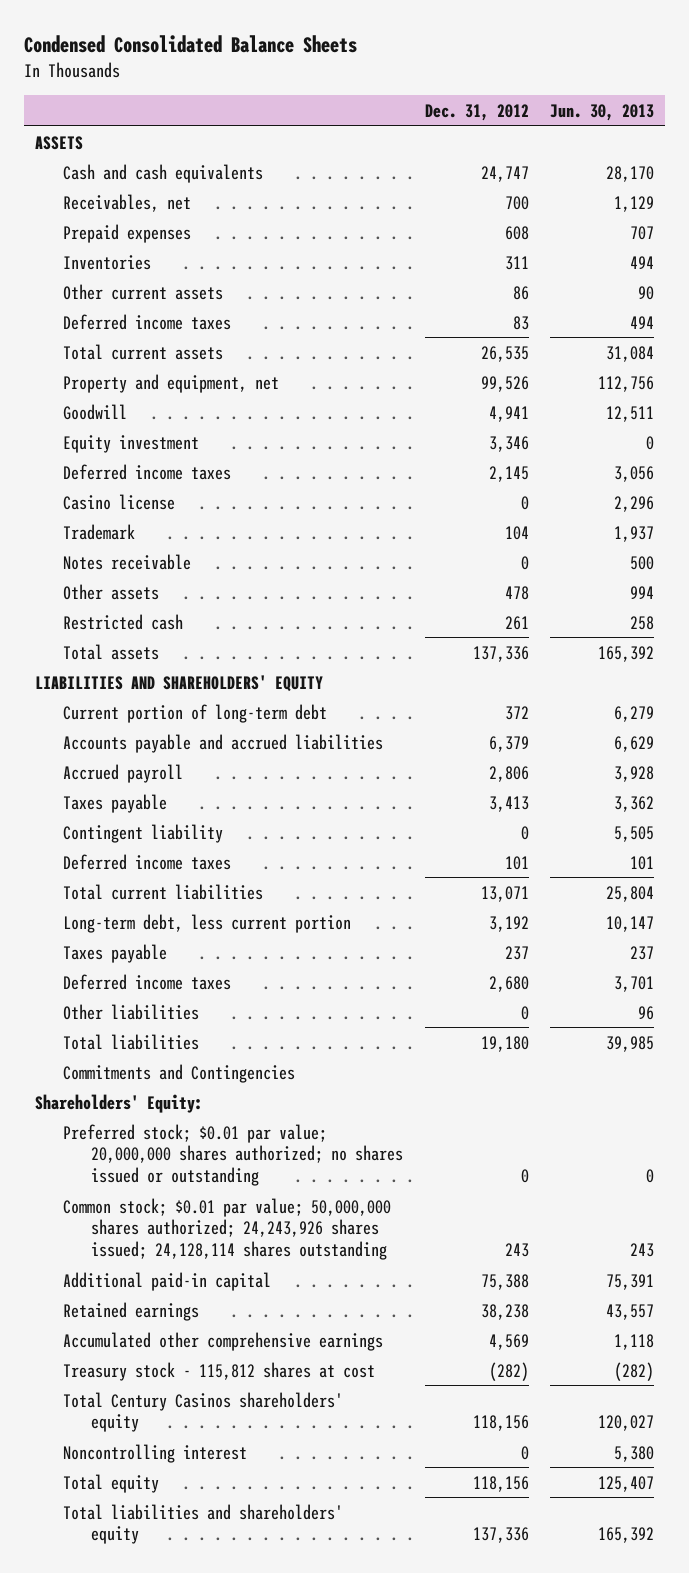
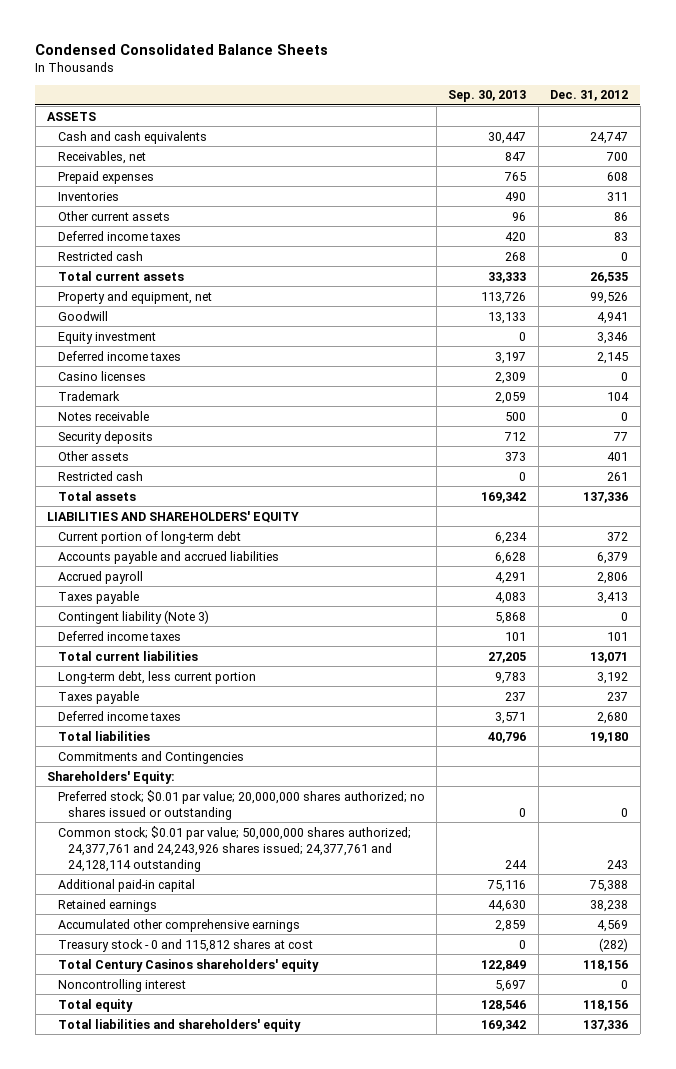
- | Dec. 31, 2012 | Jun. 30, 2013
+ | Sep. 30, 2013 | Dec. 31, 2012
+ Restricted cash | 268 | 0
- Casino license | 0 | 2,296
+ Casino licenses | 2,309 | 0
- Other assets | 478 | 994
+ Security deposits | 712 | 77
+ Other assets | 373 | 401
- Contingent liability | 0 | 5,505
+ Contingent liability (Note 3) | 5,868 | 0
- Other liabilities | 0 | 96
- Common stock; $0.01 par value; 50,000,000 shares authorized; 24,243,926 shares issued; 24,128,114 shares outstanding | 243 | 243
+ Common stock; $0.01 par value; 50,000,000 shares authorized; 24,377,761 and 24,243,926 shares issued; 24,377,761 and 24,128,114 outstanding | 244 | 243
- Treasury stock - 115,812 shares at cost | (282) | (282)
+ Treasury stock - 0 and 115,812 shares at cost | 0 | (282)

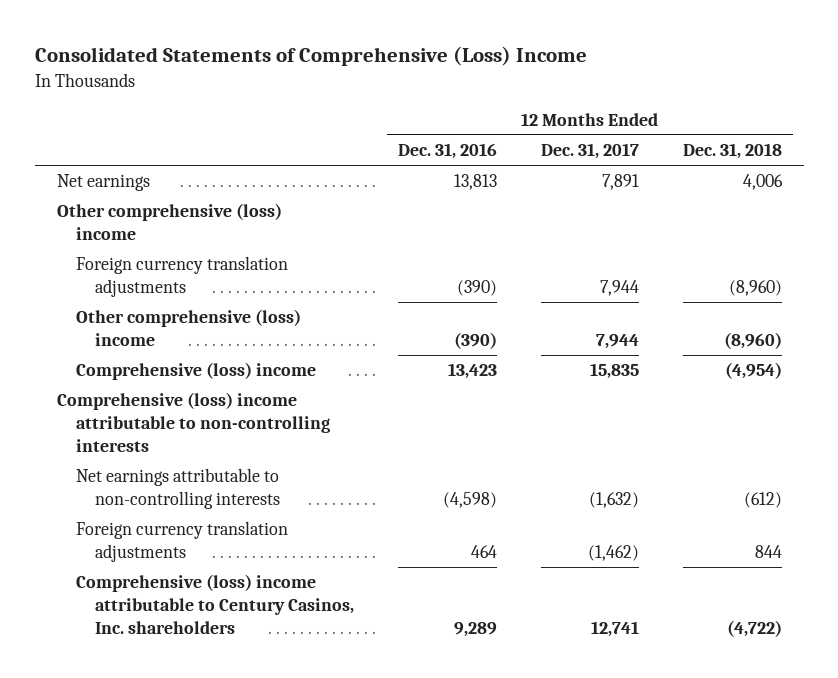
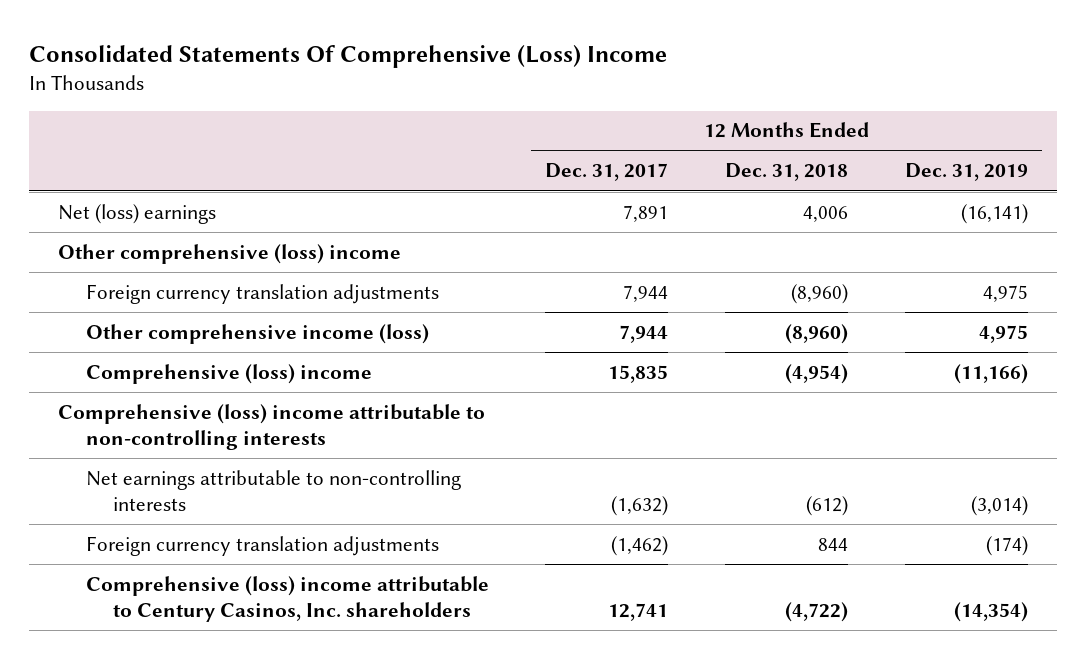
- Consolidated Statements of Comprehensive (Loss) Income
+ Consolidated Statements Of Comprehensive (Loss) Income
- | 12 Months Ended Dec. 31, 2016 | 12 Months Ended Dec. 31, 2017 | 12 Months Ended Dec. 31, 2018
+ | 12 Months Ended Dec. 31, 2017 | 12 Months Ended Dec. 31, 2018 | 12 Months Ended Dec. 31, 2019
- Net earnings | 13,813 | 7,891 | 4,006
+ Net (loss) earnings | 7,891 | 4,006 | (16,141)
- Other comprehensive (loss) income | (390) | 7,944 | (8,960)
+ Other comprehensive income (loss) | 7,944 | (8,960) | 4,975

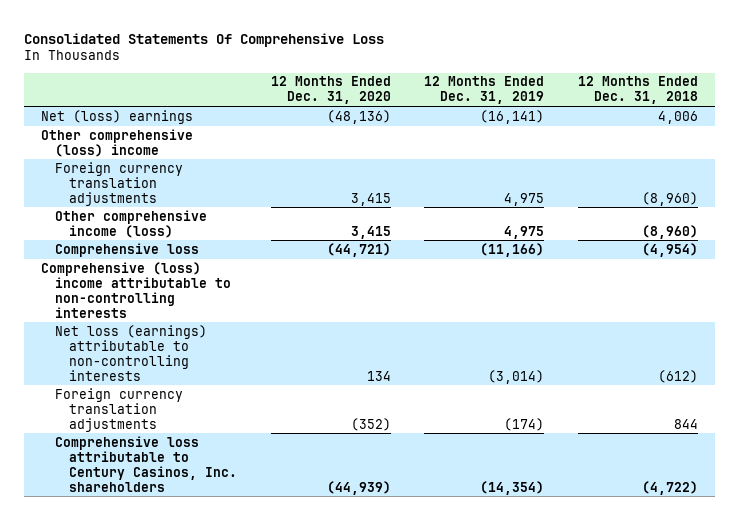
- Consolidated Statements Of Comprehensive (Loss) Income
+ Consolidated Statements Of Comprehensive Loss
- | 12 Months Ended Dec. 31, 2017 | 12 Months Ended Dec. 31, 2018 | 12 Months Ended Dec. 31, 2019
+ | 12 Months Ended Dec. 31, 2020 | 12 Months Ended Dec. 31, 2019 | 12 Months Ended Dec. 31, 2018
- Comprehensive (loss) income | 15,835 | (4,954) | (11,166)
+ Comprehensive loss | (44,721) | (11,166) | (4,954)
- Net earnings attributable to non-controlling interests | (1,632) | (612) | (3,014)
+ Net loss (earnings) attributable to non-controlling interests | 134 | (3,014) | (612)
- Comprehensive (loss) income attributable to Century Casinos, Inc. shareholders | 12,741 | (4,722) | (14,354)
+ Comprehensive loss attributable to Century Casinos, Inc. shareholders | (44,939) | (14,354) | (4,722)

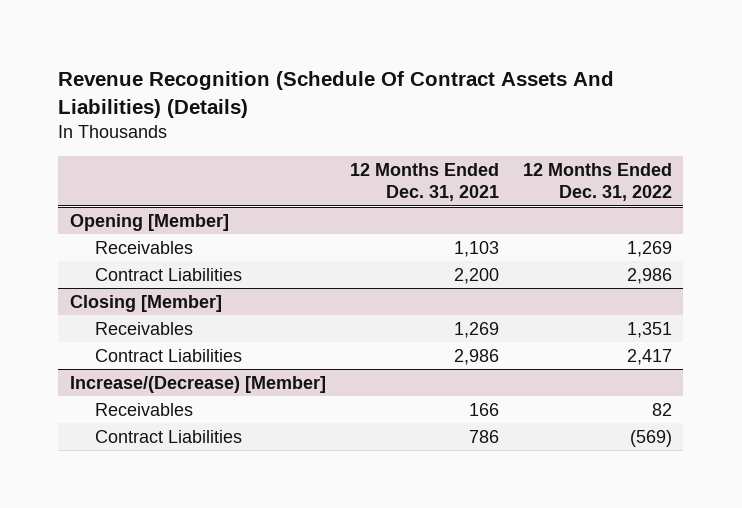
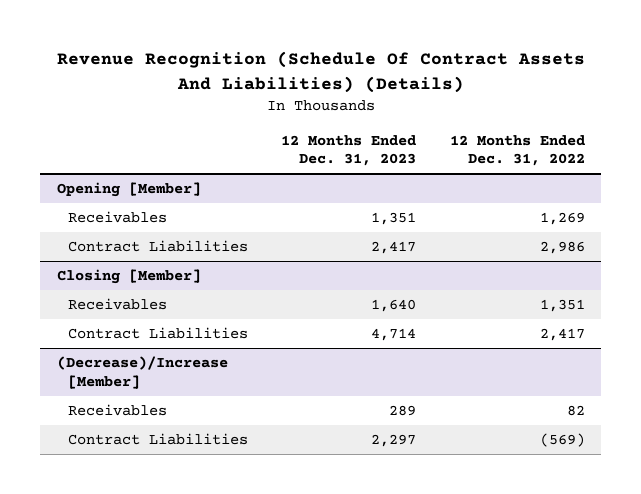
- | 12 Months Ended Dec. 31, 2021 | 12 Months Ended Dec. 31, 2022
+ | 12 Months Ended Dec. 31, 2023 | 12 Months Ended Dec. 31, 2022
- Increase/(Decrease) [Member]
+ (Decrease)/Increase [Member]

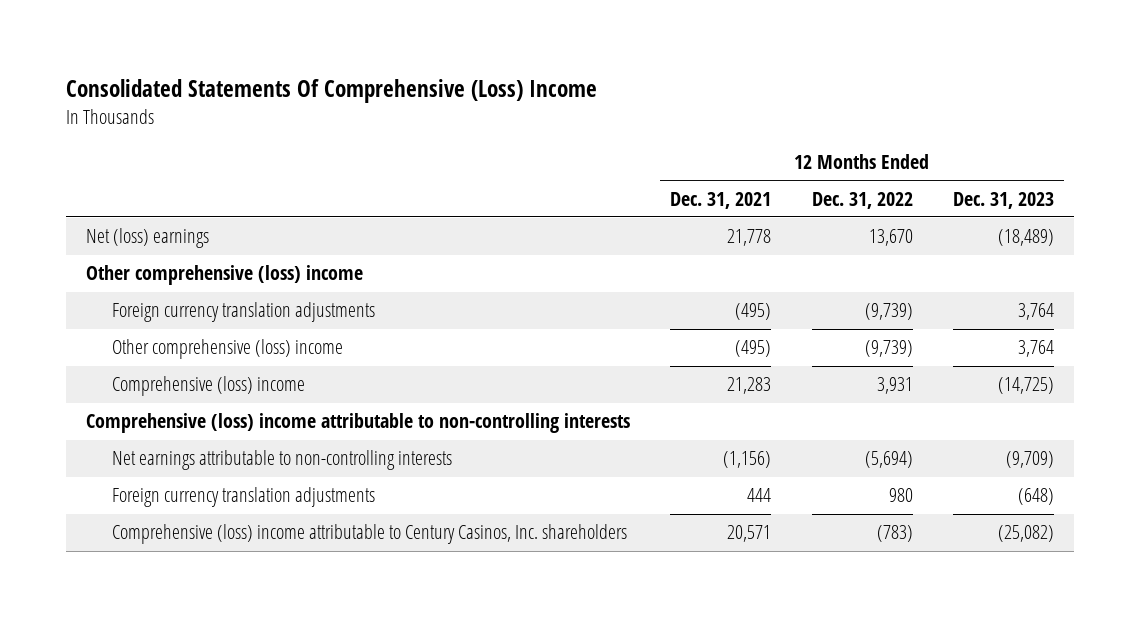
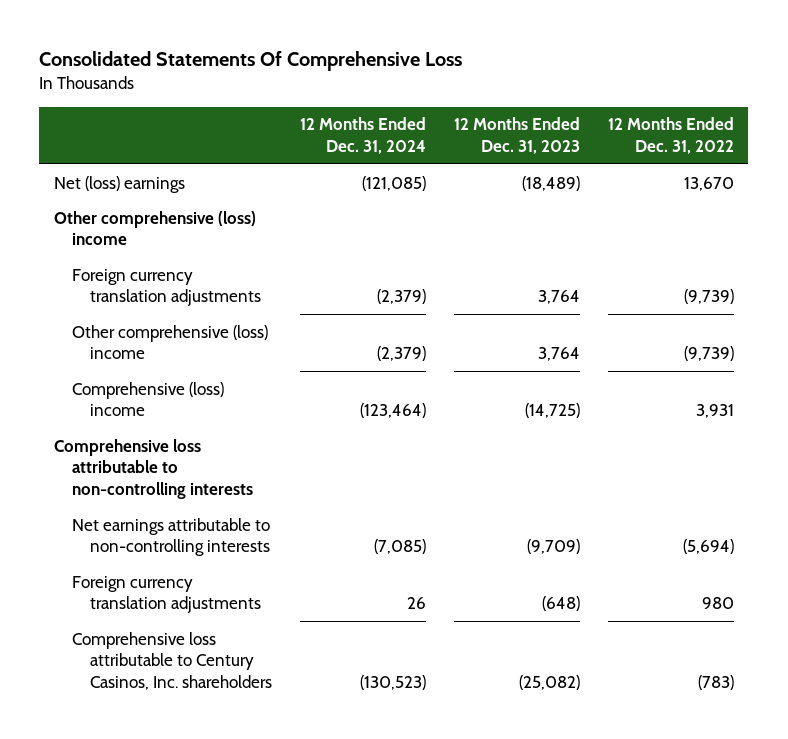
- Consolidated Statements Of Comprehensive (Loss) Income
+ Consolidated Statements Of Comprehensive Loss
- | 12 Months Ended Dec. 31, 2021 | 12 Months Ended Dec. 31, 2022 | 12 Months Ended Dec. 31, 2023
+ | 12 Months Ended Dec. 31, 2024 | 12 Months Ended Dec. 31, 2023 | 12 Months Ended Dec. 31, 2022
- Comprehensive (loss) income attributable to non-controlling interests
+ Comprehensive loss attributable to non-controlling interests
- Comprehensive (loss) income attributable to Century Casinos, Inc. shareholders | 20,571 | (783) | (25,082)
+ Comprehensive loss attributable to Century Casinos, Inc. shareholders | (130,523) | (25,082) | (783)

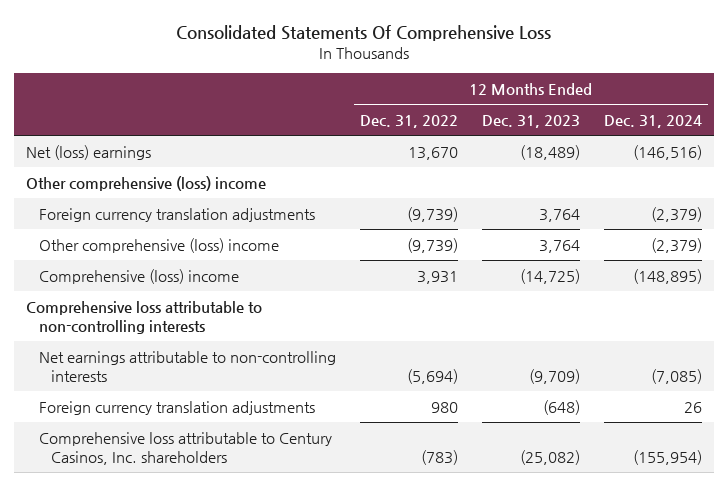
- | 12 Months Ended Dec. 31, 2024 | 12 Months Ended Dec. 31, 2023 | 12 Months Ended Dec. 31, 2022
+ | 12 Months Ended Dec. 31, 2022 | 12 Months Ended Dec. 31, 2023 | 12 Months Ended Dec. 31, 2024
- Net (loss) earnings | (121,085) | (18,489) | 13,670
+ Net (loss) earnings | 13,670 | (18,489) | (146,516)
- Comprehensive (loss) income | (123,464) | (14,725) | 3,931
+ Comprehensive (loss) income | 3,931 | (14,725) | (148,895)
- Comprehensive loss attributable to Century Casinos, Inc. shareholders | (130,523) | (25,082) | (783)
+ Comprehensive loss attributable to Century Casinos, Inc. shareholders | (783) | (25,082) | (155,954)

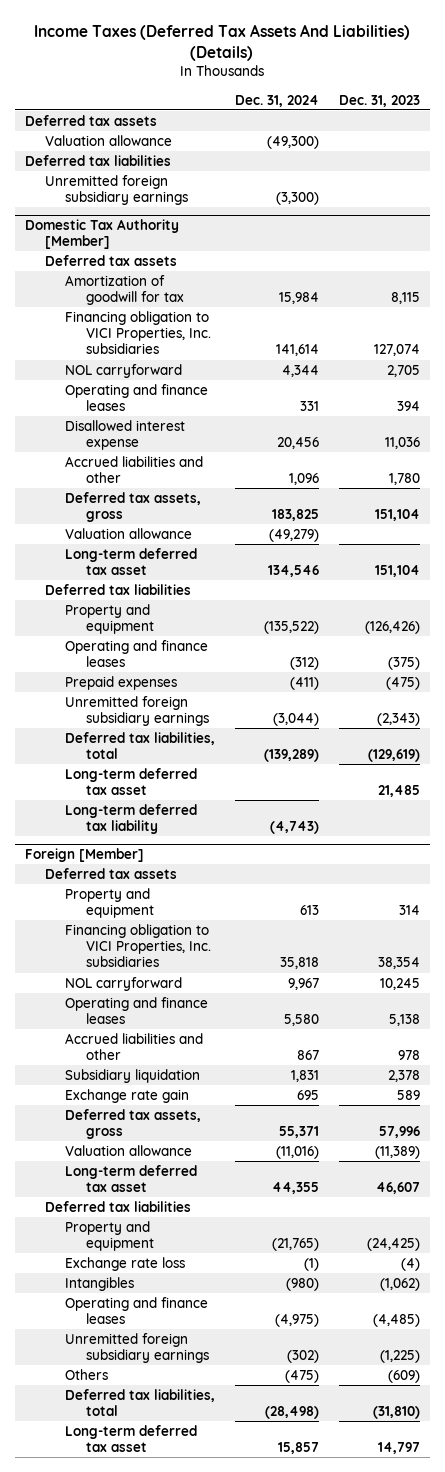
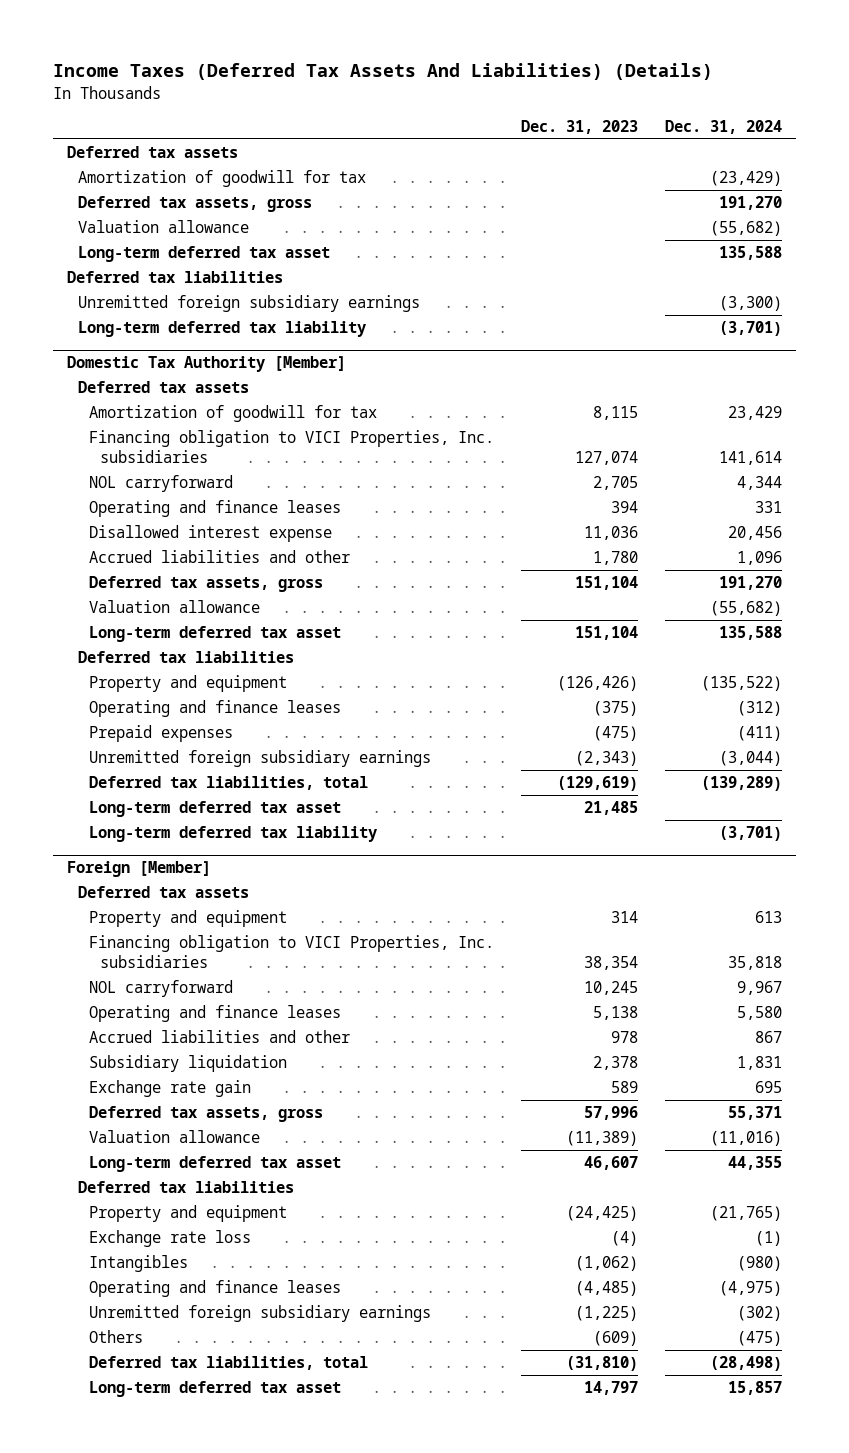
- | Dec. 31, 2024 | Dec. 31, 2023
+ | Dec. 31, 2023 | Dec. 31, 2024
- Valuation allowance | (49,300) |
+ Amortization of goodwill for tax | | (23,429)
+ Deferred tax assets, gross | | 191,270
+ Valuation allowance | | (55,682)
+ Long-term deferred tax asset | | 135,588
+ Long-term deferred tax liability | | (3,701)
@ Domestic Tax Authority [Member]
- Amortization of goodwill for tax | 15,984 | 8,115
+ Amortization of goodwill for tax | 8,115 | 23,429
- Deferred tax assets, gross | 183,825 | 151,104
- Valuation allowance | (49,279) |
- Long-term deferred tax asset | 134,546 | 151,104
+ Deferred tax assets, gross | 151,104 | 191,270
+ Valuation allowance | | (55,682)
+ Long-term deferred tax asset | 151,104 | 135,588
- Long-term deferred tax liability | (4,743) |
+ Long-term deferred tax liability | | (3,701)

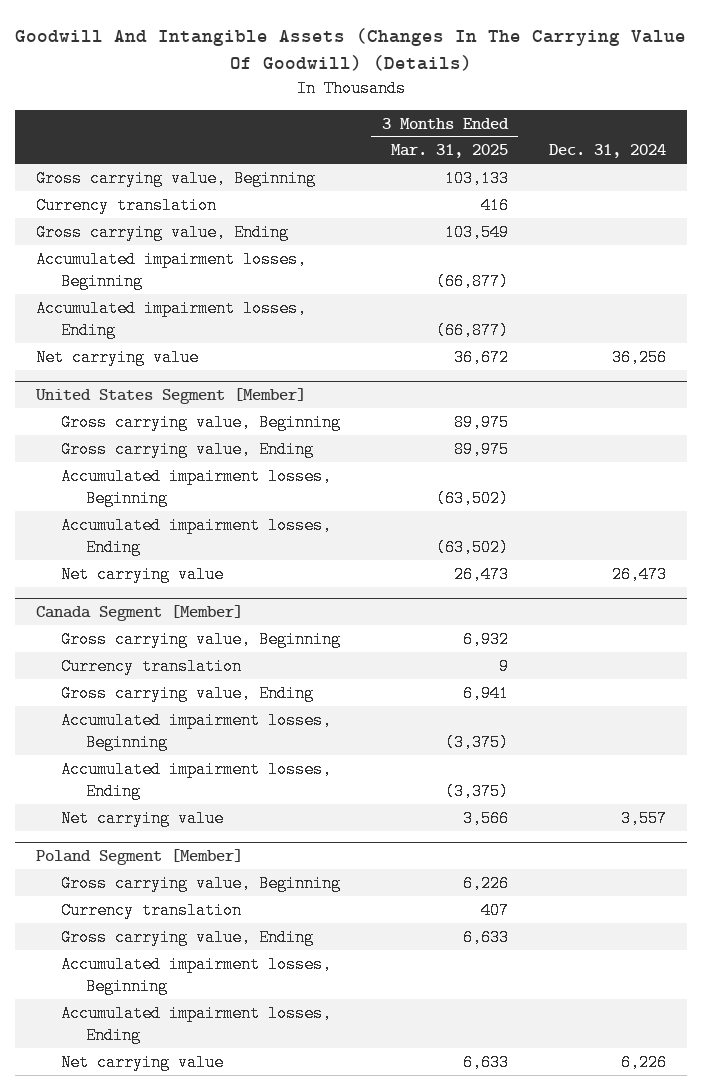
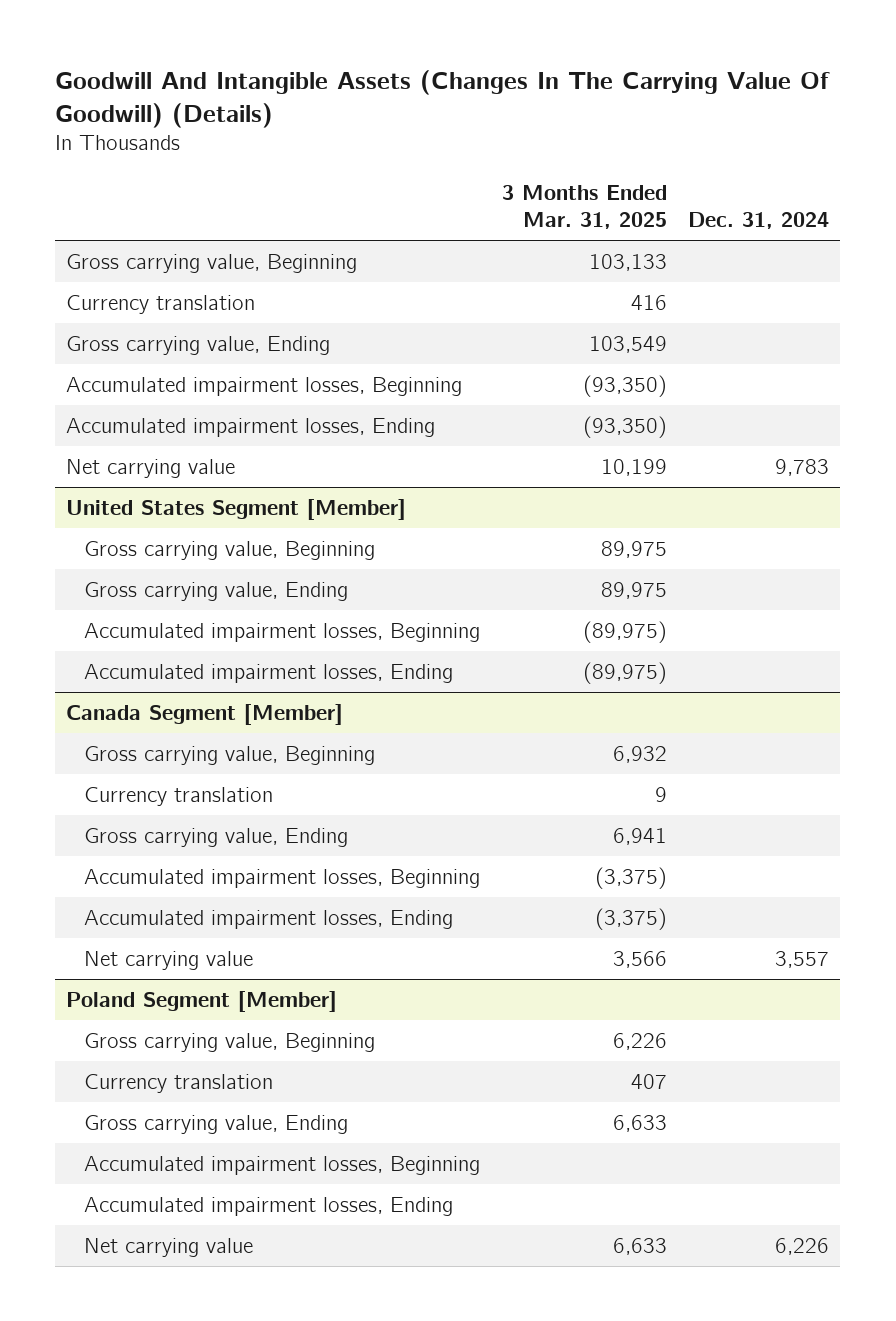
- Accumulated impairment losses, Beginning | (66,877) |
- Accumulated impairment losses, Ending | (66,877) |
- Net carrying value | 36,672 | 36,256
+ Accumulated impairment losses, Beginning | (93,350) |
+ Accumulated impairment losses, Ending | (93,350) |
+ Net carrying value | 10,199 | 9,783
@ United States Segment [Member]
- Accumulated impairment losses, Beginning | (63,502) |
- Accumulated impairment losses, Ending | (63,502) |
- Net carrying value | 26,473 | 26,473
+ Accumulated impairment losses, Beginning | (89,975) |
+ Accumulated impairment losses, Ending | (89,975) |

